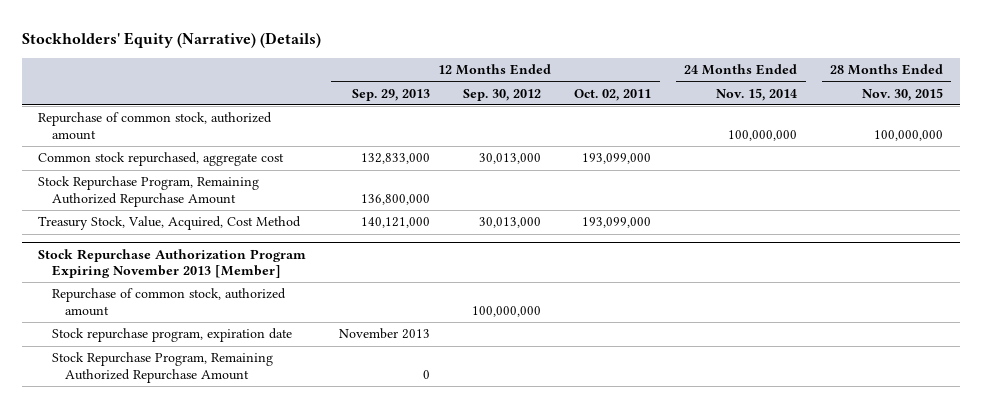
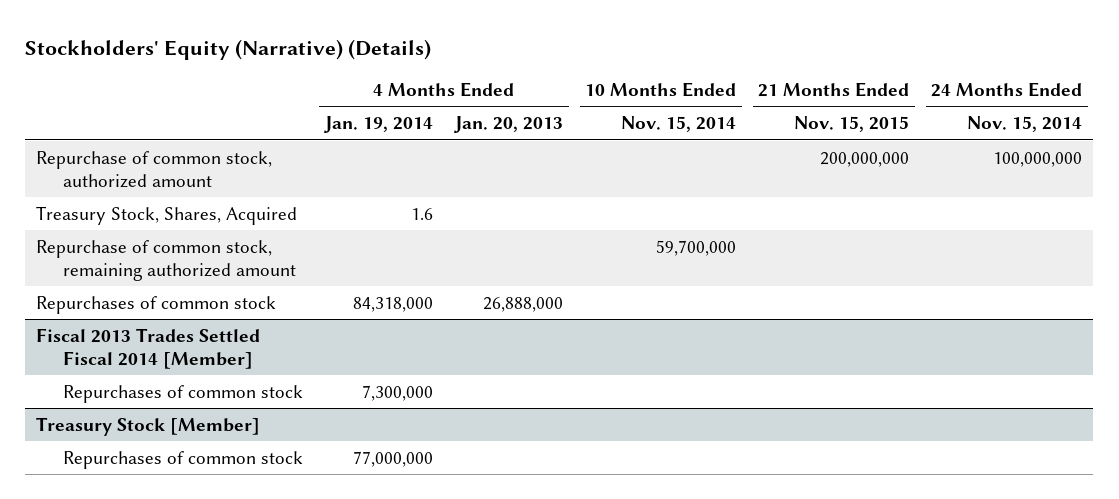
- | 12 Months Ended Sep. 29, 2013 | 12 Months Ended Sep. 30, 2012 | 12 Months Ended Oct. 02, 2011 | 24 Months Ended Nov. 15, 2014 | 28 Months Ended Nov. 30, 2015
+ | 4 Months Ended Jan. 19, 2014 | 4 Months Ended Jan. 20, 2013 | 10 Months Ended Nov. 15, 2014 | 21 Months Ended Nov. 15, 2015 | 24 Months Ended Nov. 15, 2014
- Common stock repurchased, aggregate cost | 132,833,000 | 30,013,000 | 193,099,000 | |
- Stock Repurchase Program, Remaining Authorized Repurchase Amount | 136,800,000 | | | |
- Treasury Stock, Value, Acquired, Cost Method | 140,121,000 | 30,013,000 | 193,099,000 | |
- Stock Repurchase Authorization Program Expiring November 2013 [Member]
- Repurchase of common stock, authorized amount | | 100,000,000 | | |
- Stock repurchase program, expiration date | November 2013 | | | |
- Stock Repurchase Program, Remaining Authorized Repurchase Amount | 0 | | | |
+ Treasury Stock, Shares, Acquired | 1.6 | | | |
+ Repurchase of common stock, remaining authorized amount | | | 59,700,000 | |
+ Repurchases of common stock | 84,318,000 | 26,888,000 | | |
+ Fiscal 2013 Trades Settled Fiscal 2014 [Member]
+ Repurchases of common stock | 7,300,000 | | | |
+ Treasury Stock [Member]
+ Repurchases of common stock | 77,000,000 | | | |

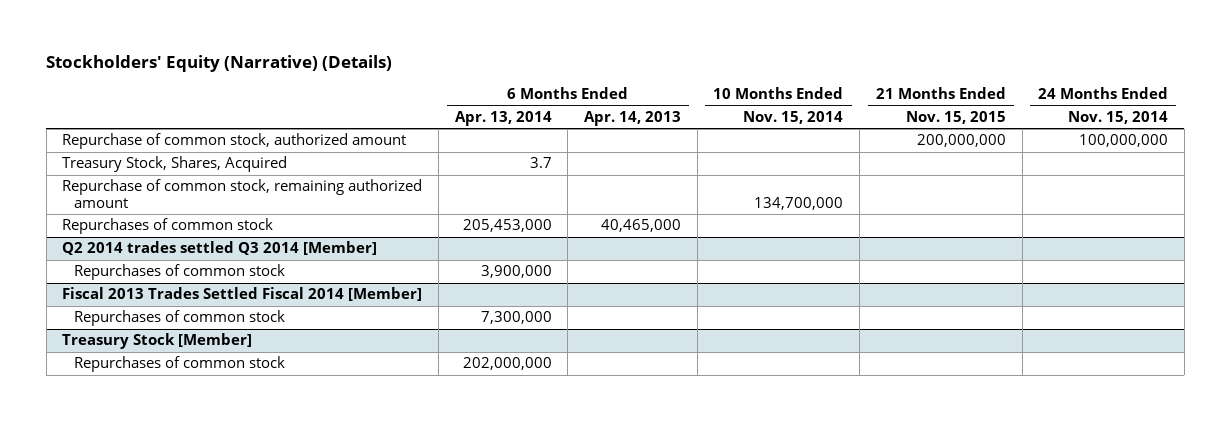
- | 4 Months Ended Jan. 19, 2014 | 4 Months Ended Jan. 20, 2013 | 10 Months Ended Nov. 15, 2014 | 21 Months Ended Nov. 15, 2015 | 24 Months Ended Nov. 15, 2014
+ | 6 Months Ended Apr. 13, 2014 | 6 Months Ended Apr. 14, 2013 | 10 Months Ended Nov. 15, 2014 | 21 Months Ended Nov. 15, 2015 | 24 Months Ended Nov. 15, 2014
- Repurchase of common stock, remaining authorized amount | | | 59,700,000 | |
+ Repurchase of common stock, remaining authorized amount | | | 134,700,000 | |
+ Q2 2014 trades settled Q3 2014 [Member]
+ Repurchases of common stock | 3,900,000 | | | |

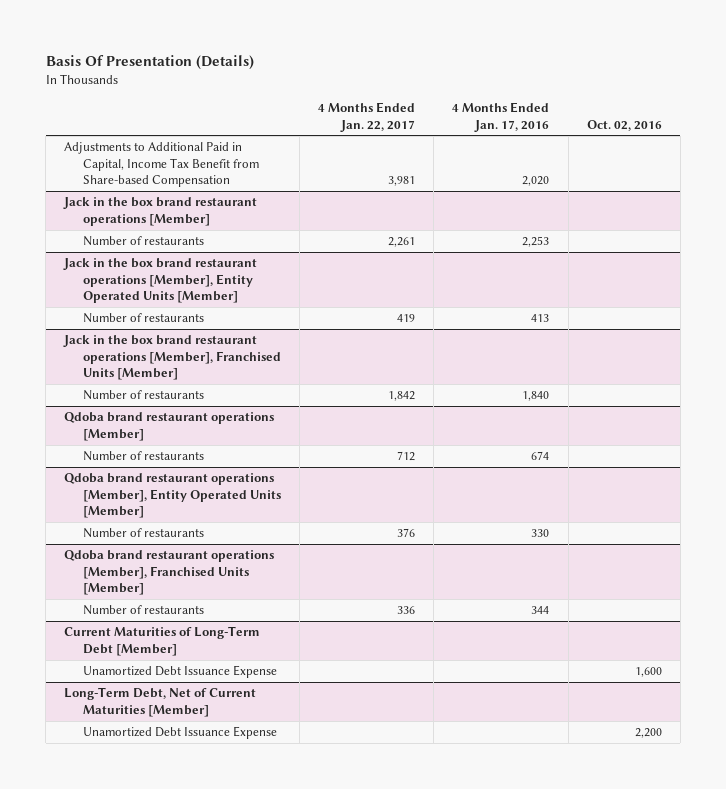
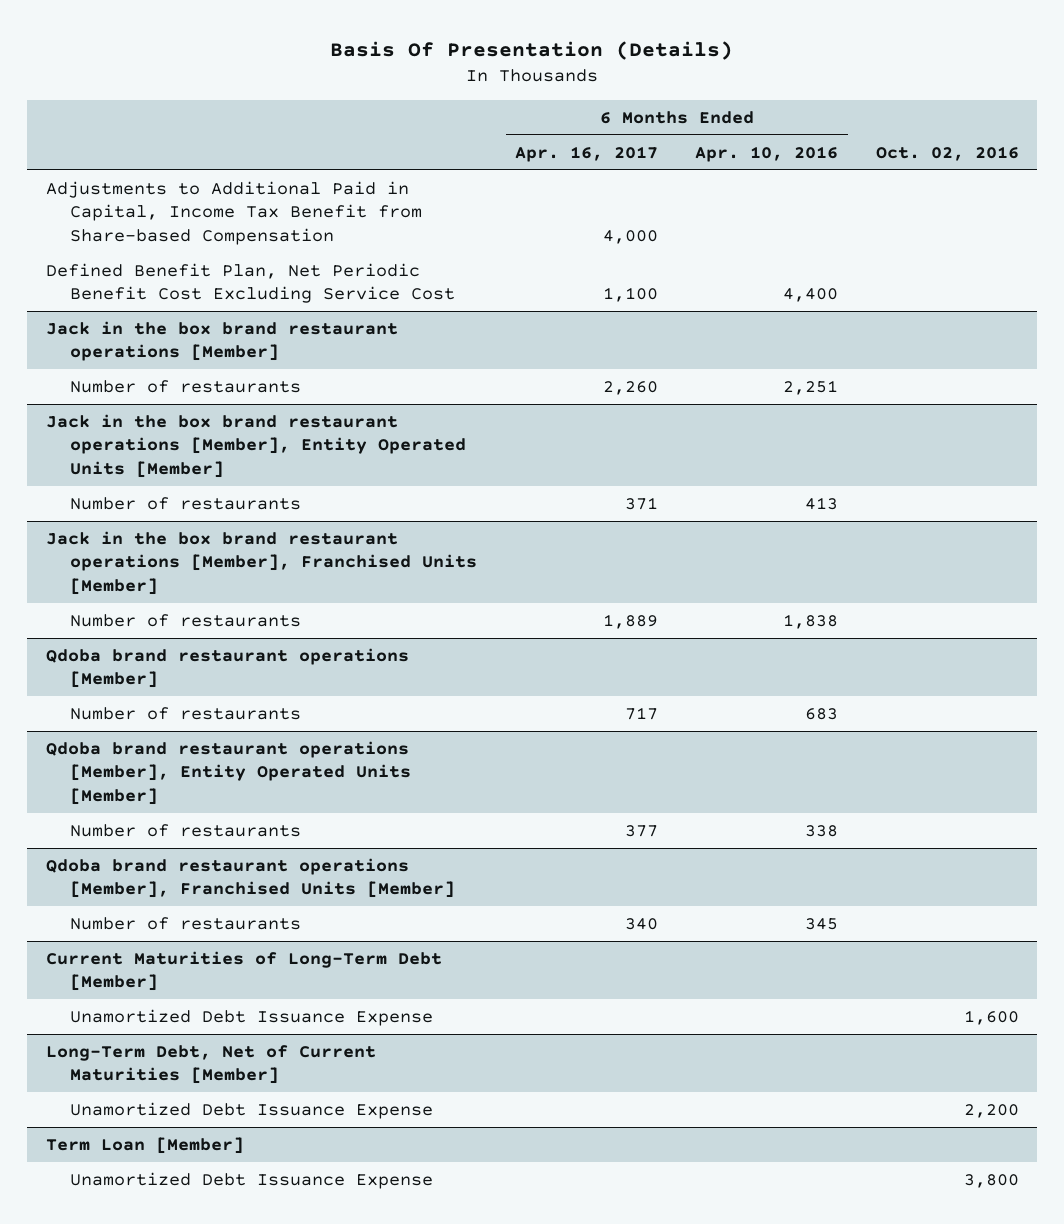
- | 4 Months Ended Jan. 22, 2017 | 4 Months Ended Jan. 17, 2016 | Oct. 02, 2016
+ | 6 Months Ended Apr. 16, 2017 | 6 Months Ended Apr. 10, 2016 | Oct. 02, 2016
+ Defined Benefit Plan, Net Periodic Benefit Cost Excluding Service Cost | 1,100 | 4,400 |
+ Term Loan [Member]
+ Unamortized Debt Issuance Expense | | | 3,800

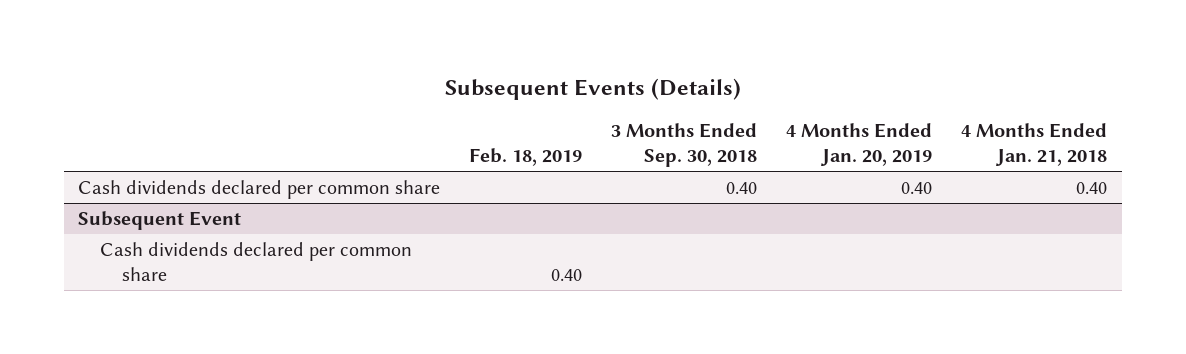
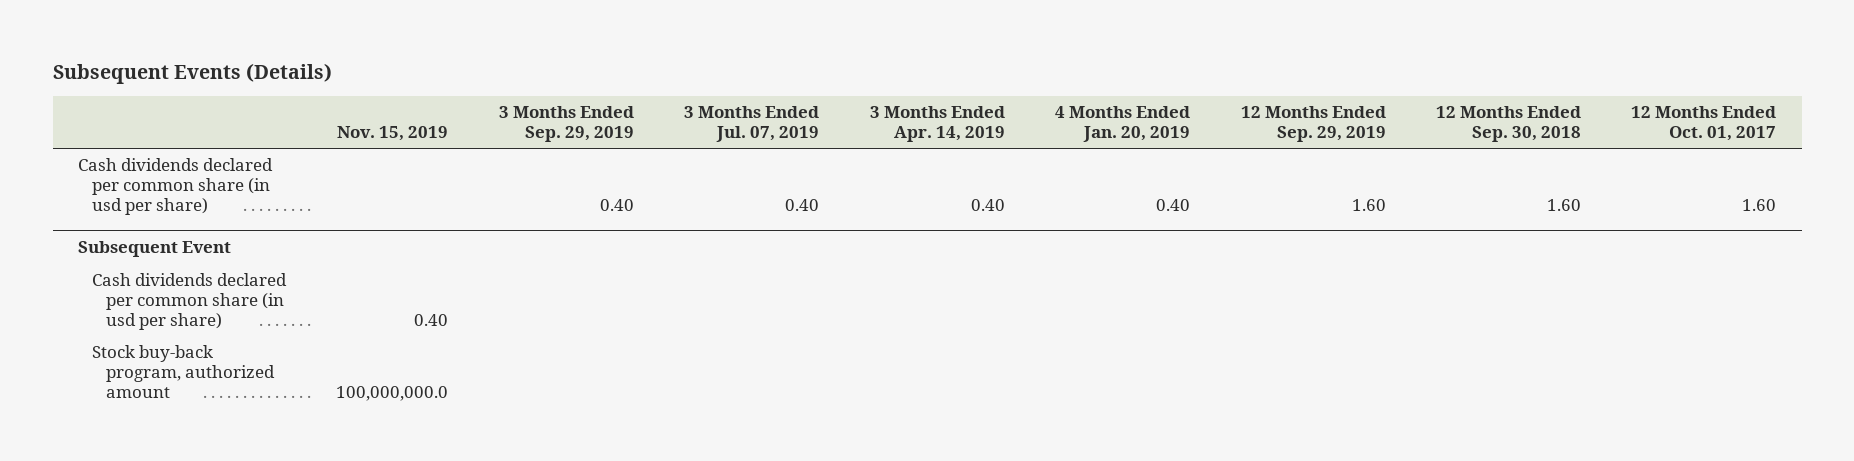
- | Feb. 18, 2019 | 3 Months Ended Sep. 30, 2018 | 4 Months Ended Jan. 20, 2019 | 4 Months Ended Jan. 21, 2018
+ | Nov. 15, 2019 | 3 Months Ended Sep. 29, 2019 | 3 Months Ended Jul. 07, 2019 | 3 Months Ended Apr. 14, 2019 | 4 Months Ended Jan. 20, 2019 | 12 Months Ended Sep. 29, 2019 | 12 Months Ended Sep. 30, 2018 | 12 Months Ended Oct. 01, 2017
- Cash dividends declared per common share | | 0.40 | 0.40 | 0.40
+ Cash dividends declared per common share (in usd per share) | | 0.40 | 0.40 | 0.40 | 0.40 | 1.60 | 1.60 | 1.60
@ Subsequent Event
- Cash dividends declared per common share | 0.40 | | |
+ Cash dividends declared per common share (in usd per share) | 0.40 | | | | | | |
+ Stock buy-back program, authorized amount | 100,000,000.0 | | | | | | |

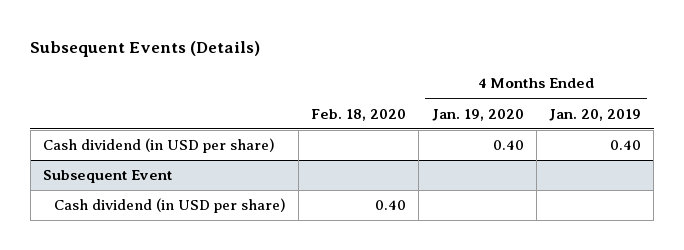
- | Nov. 15, 2019 | 3 Months Ended Sep. 29, 2019 | 3 Months Ended Jul. 07, 2019 | 3 Months Ended Apr. 14, 2019 | 4 Months Ended Jan. 20, 2019 | 12 Months Ended Sep. 29, 2019 | 12 Months Ended Sep. 30, 2018 | 12 Months Ended Oct. 01, 2017
+ | Feb. 18, 2020 | 4 Months Ended Jan. 19, 2020 | 4 Months Ended Jan. 20, 2019
- Cash dividends declared per common share (in usd per share) | | 0.40 | 0.40 | 0.40 | 0.40 | 1.60 | 1.60 | 1.60
+ Cash dividend (in USD per share) | | 0.40 | 0.40
@ Subsequent Event
- Cash dividends declared per common share (in usd per share) | 0.40 | | | | | | |
- Stock buy-back program, authorized amount | 100,000,000.0 | | | | | | |
+ Cash dividend (in USD per share) | 0.40 | |

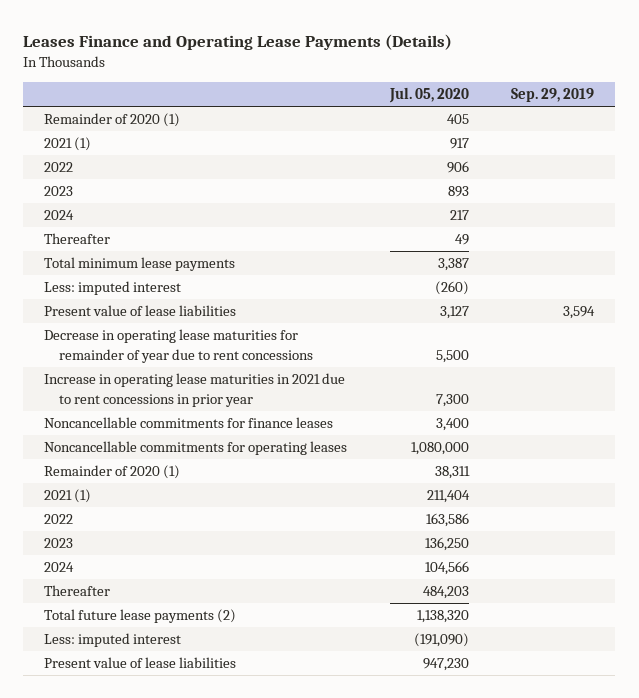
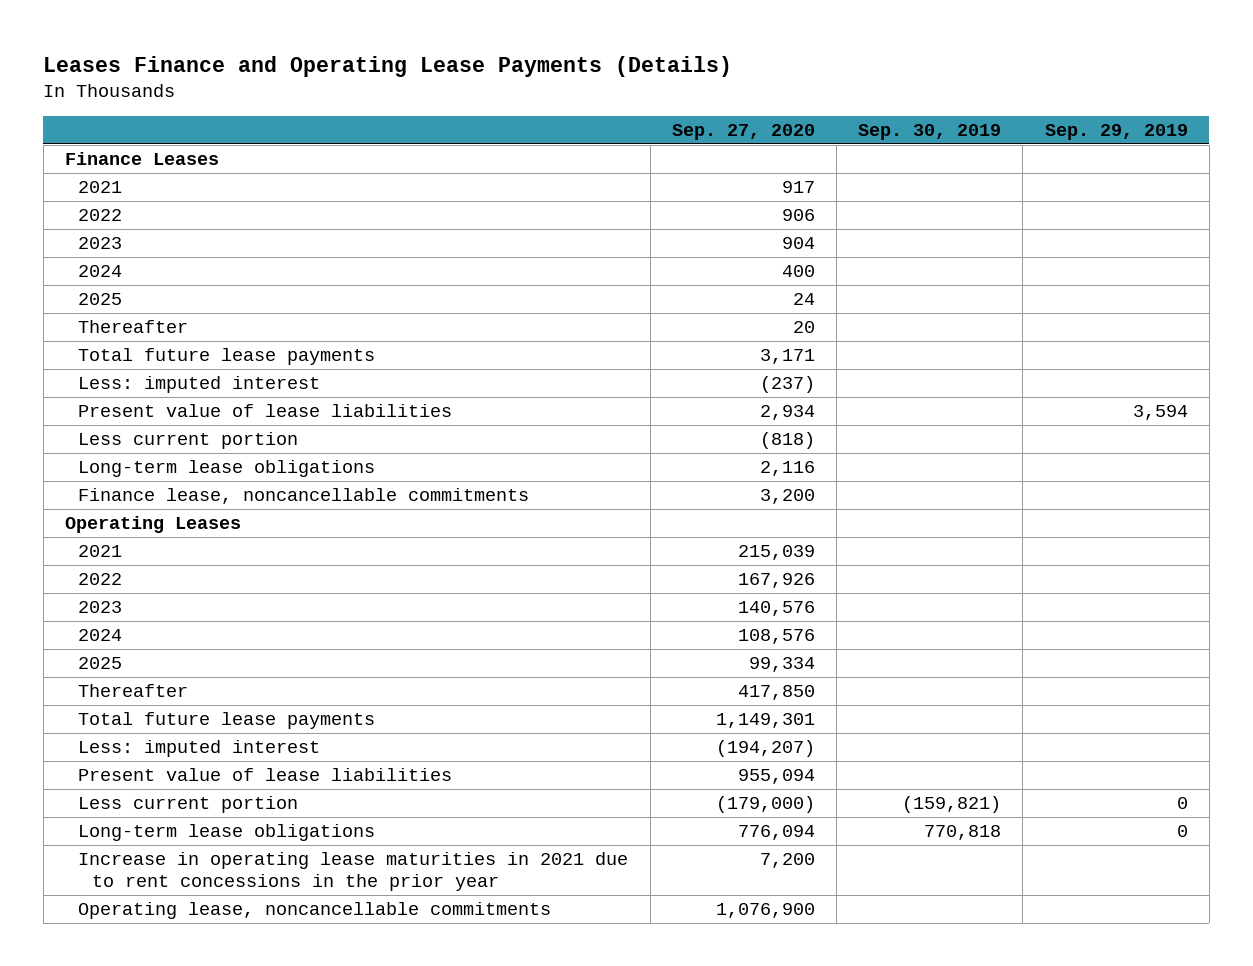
- | Jul. 05, 2020 | Sep. 29, 2019
+ | Sep. 27, 2020 | Sep. 30, 2019 | Sep. 29, 2019
- Remainder of 2020 (1) | 405 |
- 2021 (1) | 917 |
+ Finance Leases
+ 2021 | 917 | |
+ 2025 | 24 | |
- Total minimum lease payments | 3,387 |
+ Total future lease payments | 3,171 | |
- Decrease in operating lease maturities for remainder of year due to rent concessions | 5,500 |
- Increase in operating lease maturities in 2021 due to rent concessions in prior year | 7,300 |
- Noncancellable commitments for finance leases | 3,400 |
- Noncancellable commitments for operating leases | 1,080,000 |
- Remainder of 2020 (1) | 38,311 |
- 2021 (1) | 211,404 |
+ Less current portion | (818) | |
+ Long-term lease obligations | 2,116 | |
+ Finance lease, noncancellable commitments | 3,200 | |
+ Operating Leases
+ 2021 | 215,039 | |
+ 2025 | 99,334 | |
- Total future lease payments (2) | 1,138,320 |
+ Total future lease payments | 1,149,301 | |
+ Less current portion | (179,000) | (159,821) | 0
+ Long-term lease obligations | 776,094 | 770,818 | 0
+ Increase in operating lease maturities in 2021 due to rent concessions in the prior year | 7,200 | |
+ Operating lease, noncancellable commitments | 1,076,900 | |

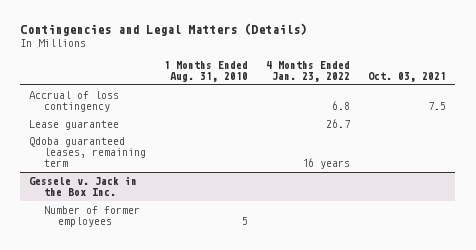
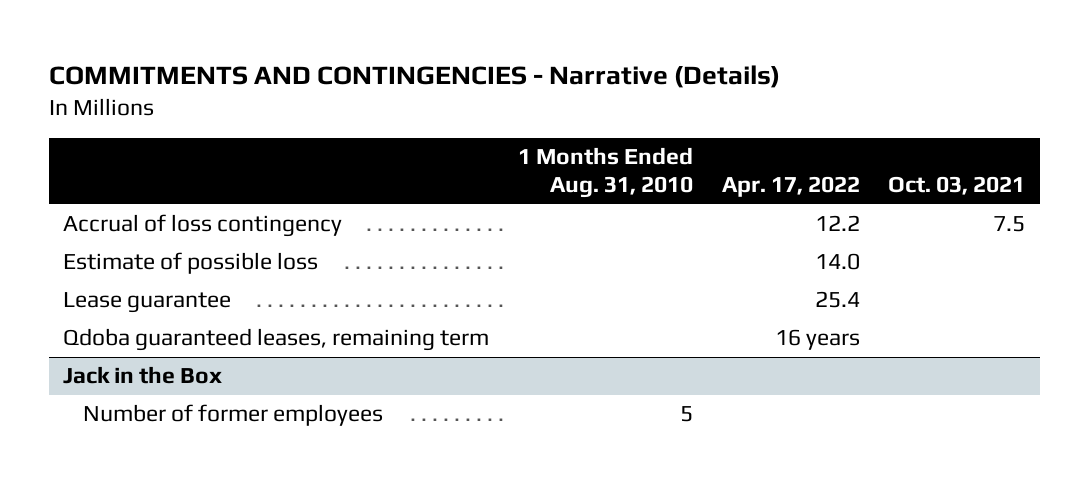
- Contingencies and Legal Matters (Details)
+ COMMITMENTS AND CONTINGENCIES - Narrative (Details)
- | 1 Months Ended Aug. 31, 2010 | 4 Months Ended Jan. 23, 2022 | Oct. 03, 2021
+ | 1 Months Ended Aug. 31, 2010 | Apr. 17, 2022 | Oct. 03, 2021
+ Estimate of possible loss | | 14.0 |
- Gessele v. Jack in the Box Inc.
+ Jack in the Box

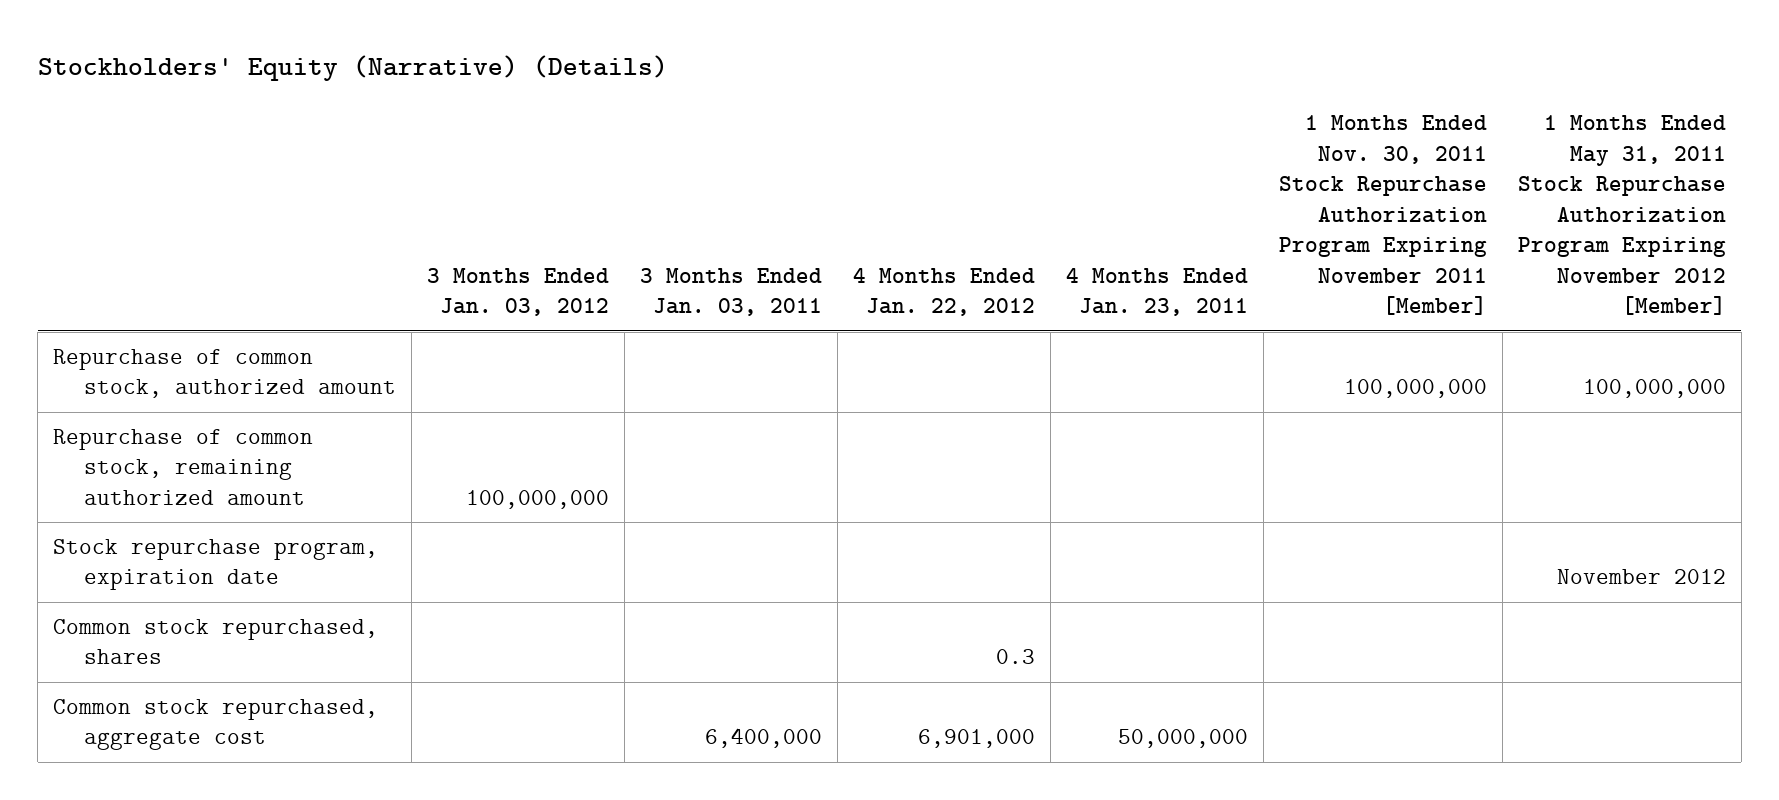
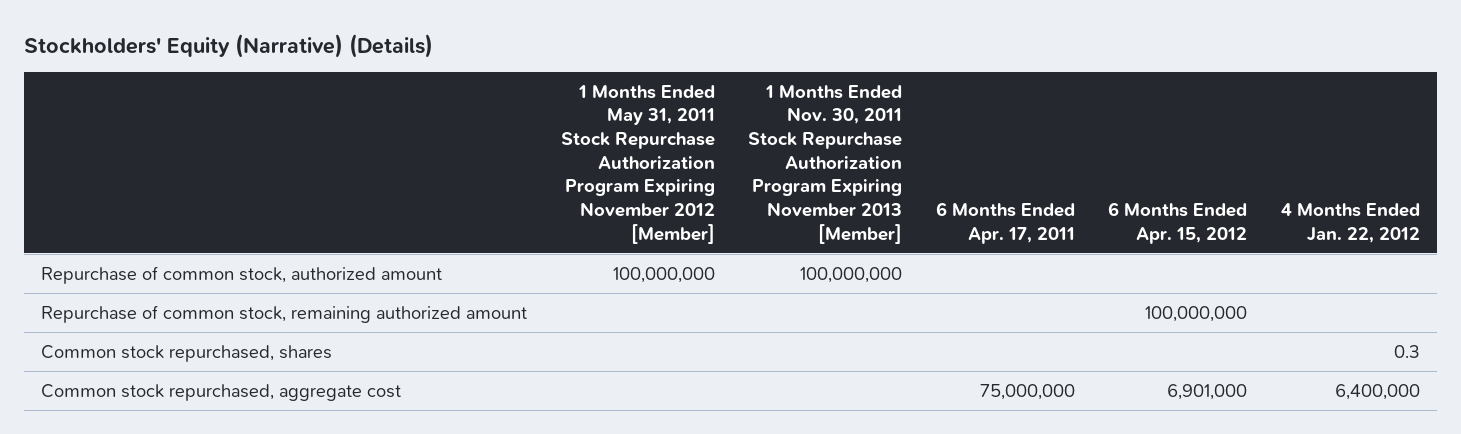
- | 3 Months Ended Jan. 03, 2012 | 3 Months Ended Jan. 03, 2011 | 4 Months Ended Jan. 22, 2012 | 4 Months Ended Jan. 23, 2011 | 1 Months Ended Nov. 30, 2011 Stock Repurchase Authorization Program Expiring November 2011 [Member] | 1 Months Ended May 31, 2011 Stock Repurchase Authorization Program Expiring November 2012 [Member]
+ | 1 Months Ended May 31, 2011 Stock Repurchase Authorization Program Expiring November 2012 [Member] | 1 Months Ended Nov. 30, 2011 Stock Repurchase Authorization Program Expiring November 2013 [Member] | 6 Months Ended Apr. 17, 2011 | 6 Months Ended Apr. 15, 2012 | 4 Months Ended Jan. 22, 2012
- Stock repurchase program, expiration date | | | | | | November 2012
- Common stock repurchased, aggregate cost | | 6,400,000 | 6,901,000 | 50,000,000 | |
+ Common stock repurchased, aggregate cost | | | 75,000,000 | 6,901,000 | 6,400,000

